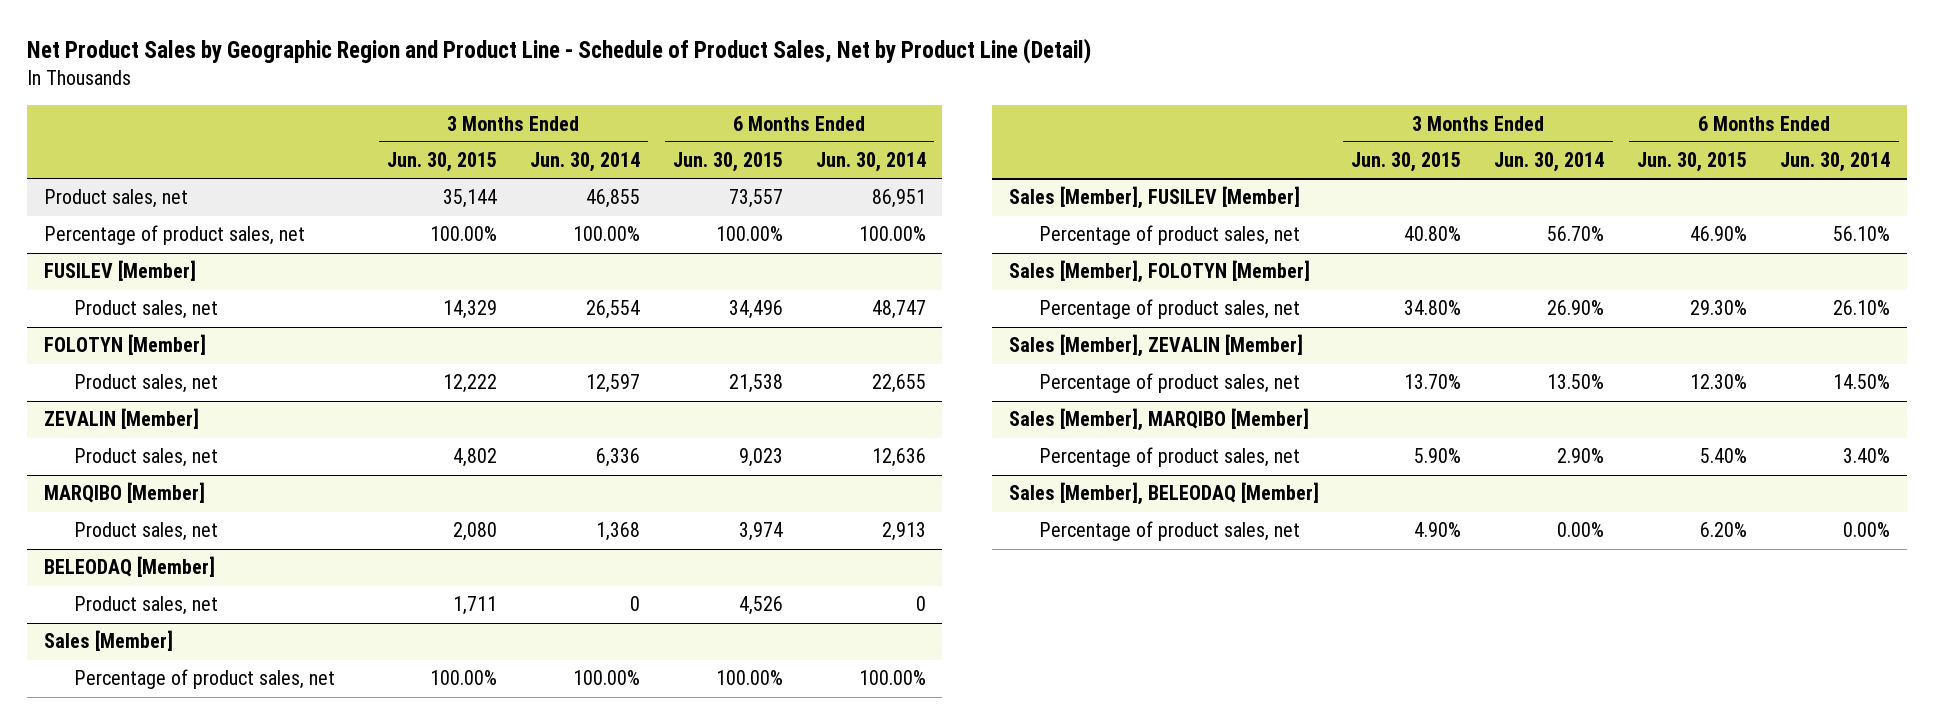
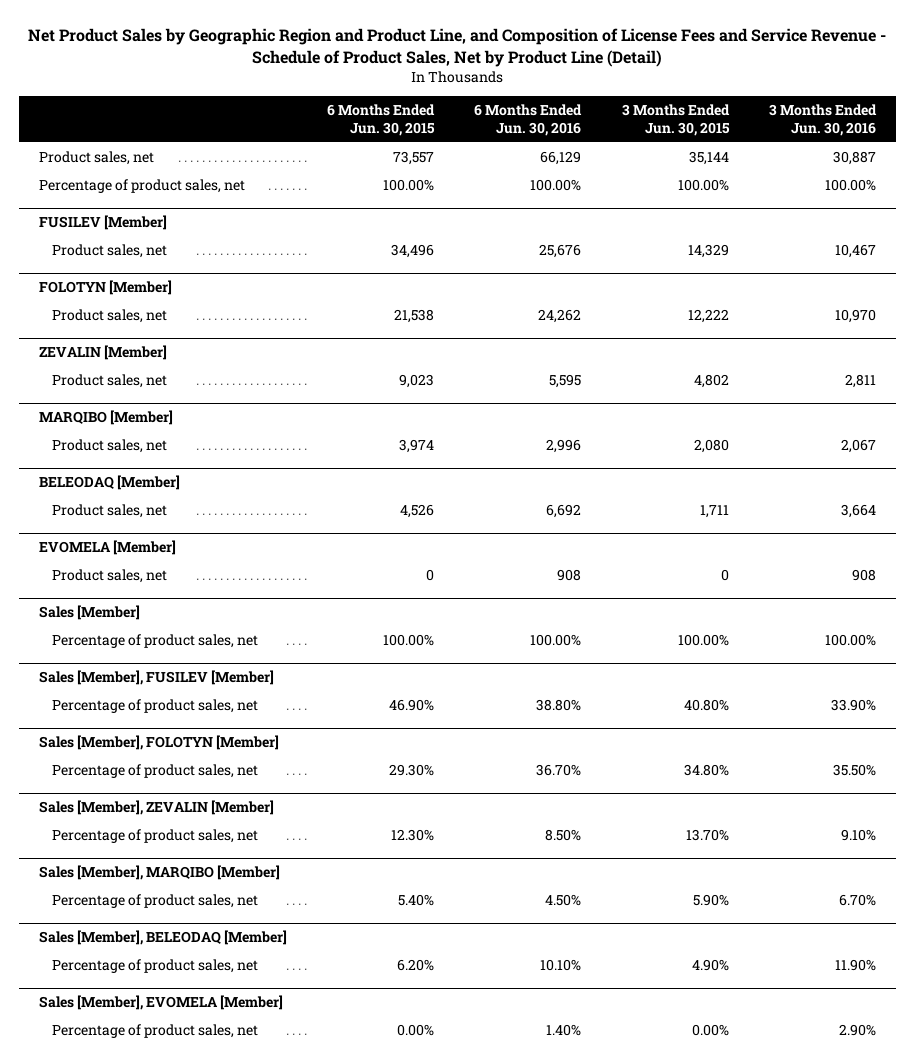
- Net Product Sales by Geographic Region and Product Line - Schedule of Product Sales, Net by Product Line (Detail)
+ Net Product Sales by Geographic Region and Product Line, and Composition of License Fees and Service Revenue - Schedule of Product Sales, Net by Product Line (Detail)
- | 3 Months Ended Jun. 30, 2015 | 3 Months Ended Jun. 30, 2014 | 6 Months Ended Jun. 30, 2015 | 6 Months Ended Jun. 30, 2014
+ | 6 Months Ended Jun. 30, 2015 | 6 Months Ended Jun. 30, 2016 | 3 Months Ended Jun. 30, 2015 | 3 Months Ended Jun. 30, 2016
+ EVOMELA [Member]
+ Product sales, net | 0 | 908 | 0 | 908
+ Sales [Member], EVOMELA [Member]
+ Percentage of product sales, net | 0.00% | 1.40% | 0.00% | 2.90%

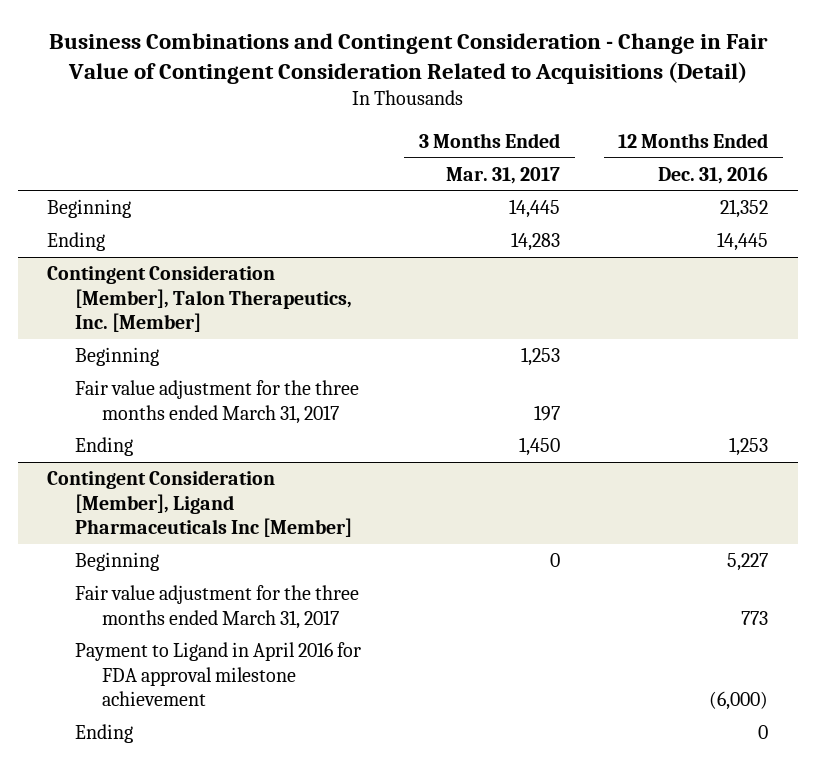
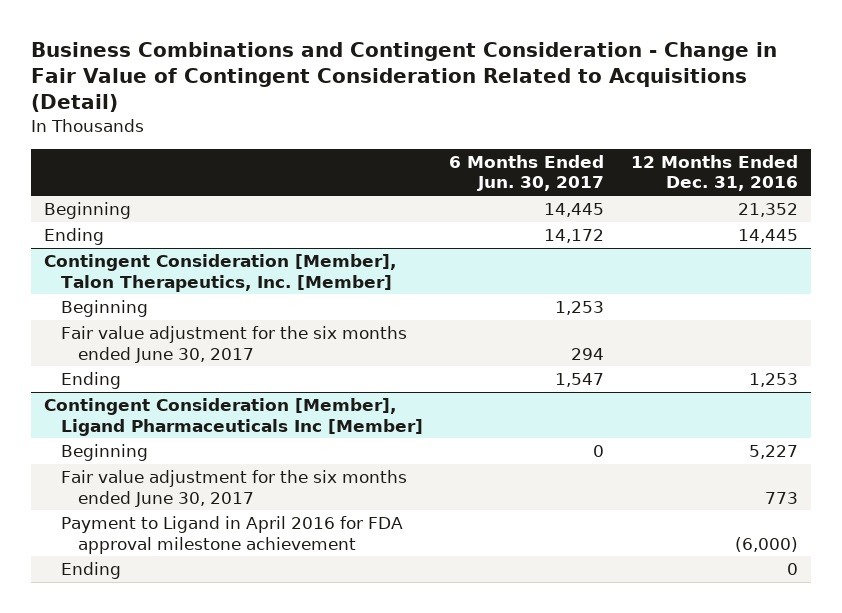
- | 3 Months Ended Mar. 31, 2017 | 12 Months Ended Dec. 31, 2016
+ | 6 Months Ended Jun. 30, 2017 | 12 Months Ended Dec. 31, 2016
@ Contingent Consideration [Member], Talon Therapeutics, Inc. [Member]
- Fair value adjustment for the three months ended March 31, 2017 | 197 |
+ Fair value adjustment for the six months ended June 30, 2017 | 294 |
@ Contingent Consideration [Member], Ligand Pharmaceuticals Inc [Member]
- Fair value adjustment for the three months ended March 31, 2017 | | 773
+ Fair value adjustment for the six months ended June 30, 2017 | | 773

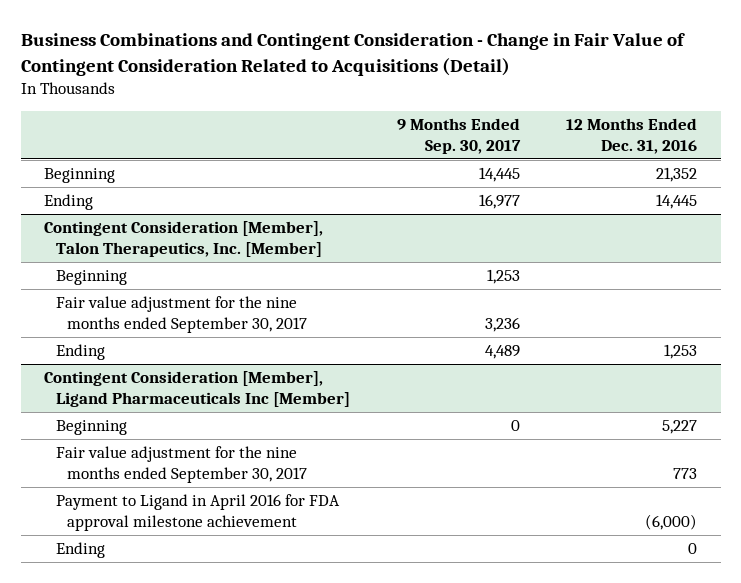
- | 6 Months Ended Jun. 30, 2017 | 12 Months Ended Dec. 31, 2016
+ | 9 Months Ended Sep. 30, 2017 | 12 Months Ended Dec. 31, 2016
@ Contingent Consideration [Member], Talon Therapeutics, Inc. [Member]
- Fair value adjustment for the six months ended June 30, 2017 | 294 |
+ Fair value adjustment for the nine months ended September 30, 2017 | 3,236 |
@ Contingent Consideration [Member], Ligand Pharmaceuticals Inc [Member]
- Fair value adjustment for the six months ended June 30, 2017 | | 773
+ Fair value adjustment for the nine months ended September 30, 2017 | | 773

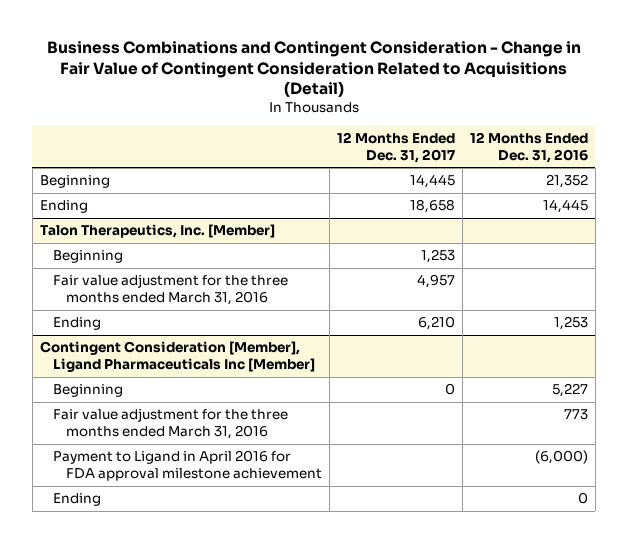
- | 9 Months Ended Sep. 30, 2017 | 12 Months Ended Dec. 31, 2016
+ | 12 Months Ended Dec. 31, 2017 | 12 Months Ended Dec. 31, 2016
- Contingent Consideration [Member], Talon Therapeutics, Inc. [Member]
+ Talon Therapeutics, Inc. [Member]
- Fair value adjustment for the nine months ended September 30, 2017 | 3,236 |
+ Fair value adjustment for the three months ended March 31, 2016 | 4,957 |
@ Contingent Consideration [Member], Ligand Pharmaceuticals Inc [Member]
- Fair value adjustment for the nine months ended September 30, 2017 | | 773
+ Fair value adjustment for the three months ended March 31, 2016 | | 773

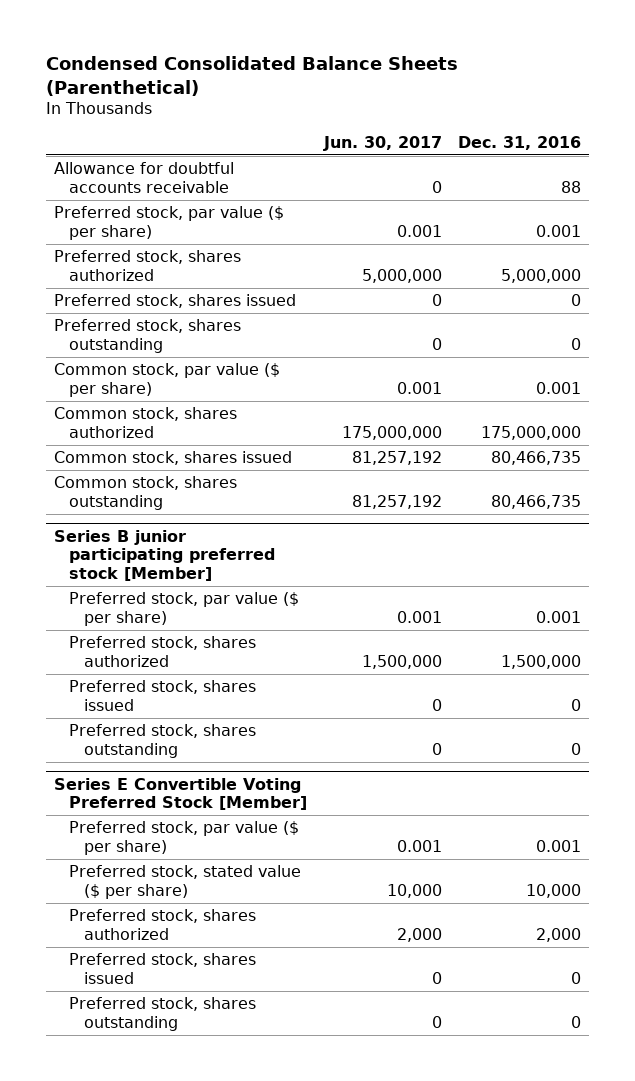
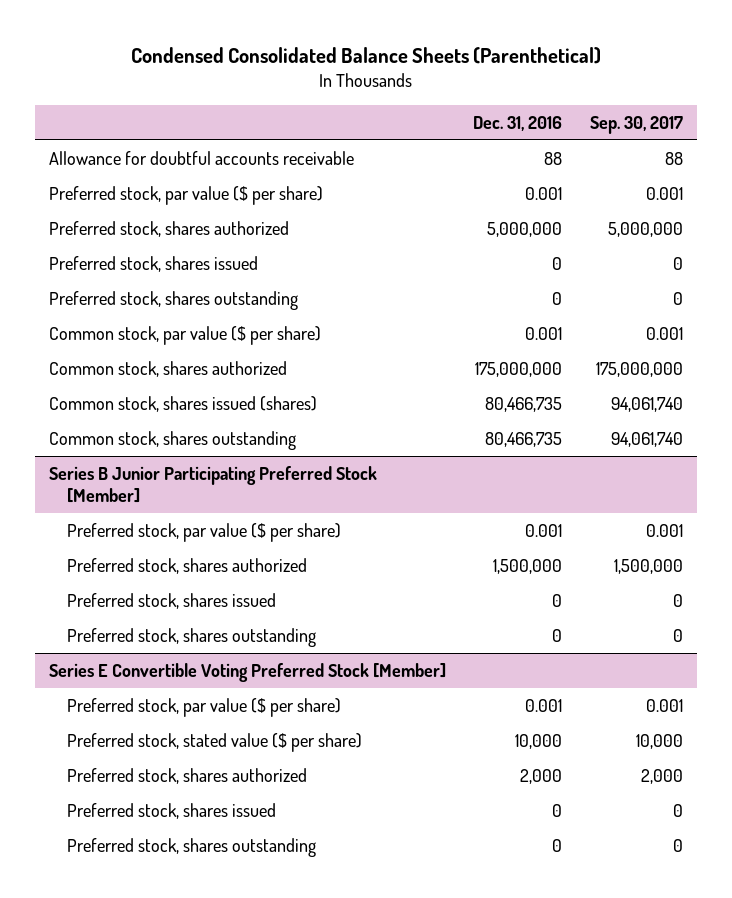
- | Jun. 30, 2017 | Dec. 31, 2016
+ | Dec. 31, 2016 | Sep. 30, 2017
- Common stock, shares issued | 81,257,192 | 80,466,735
+ Common stock, shares issued (shares) | 80,466,735 | 94,061,740
- Series B junior participating preferred stock [Member]
+ Series B Junior Participating Preferred Stock [Member]

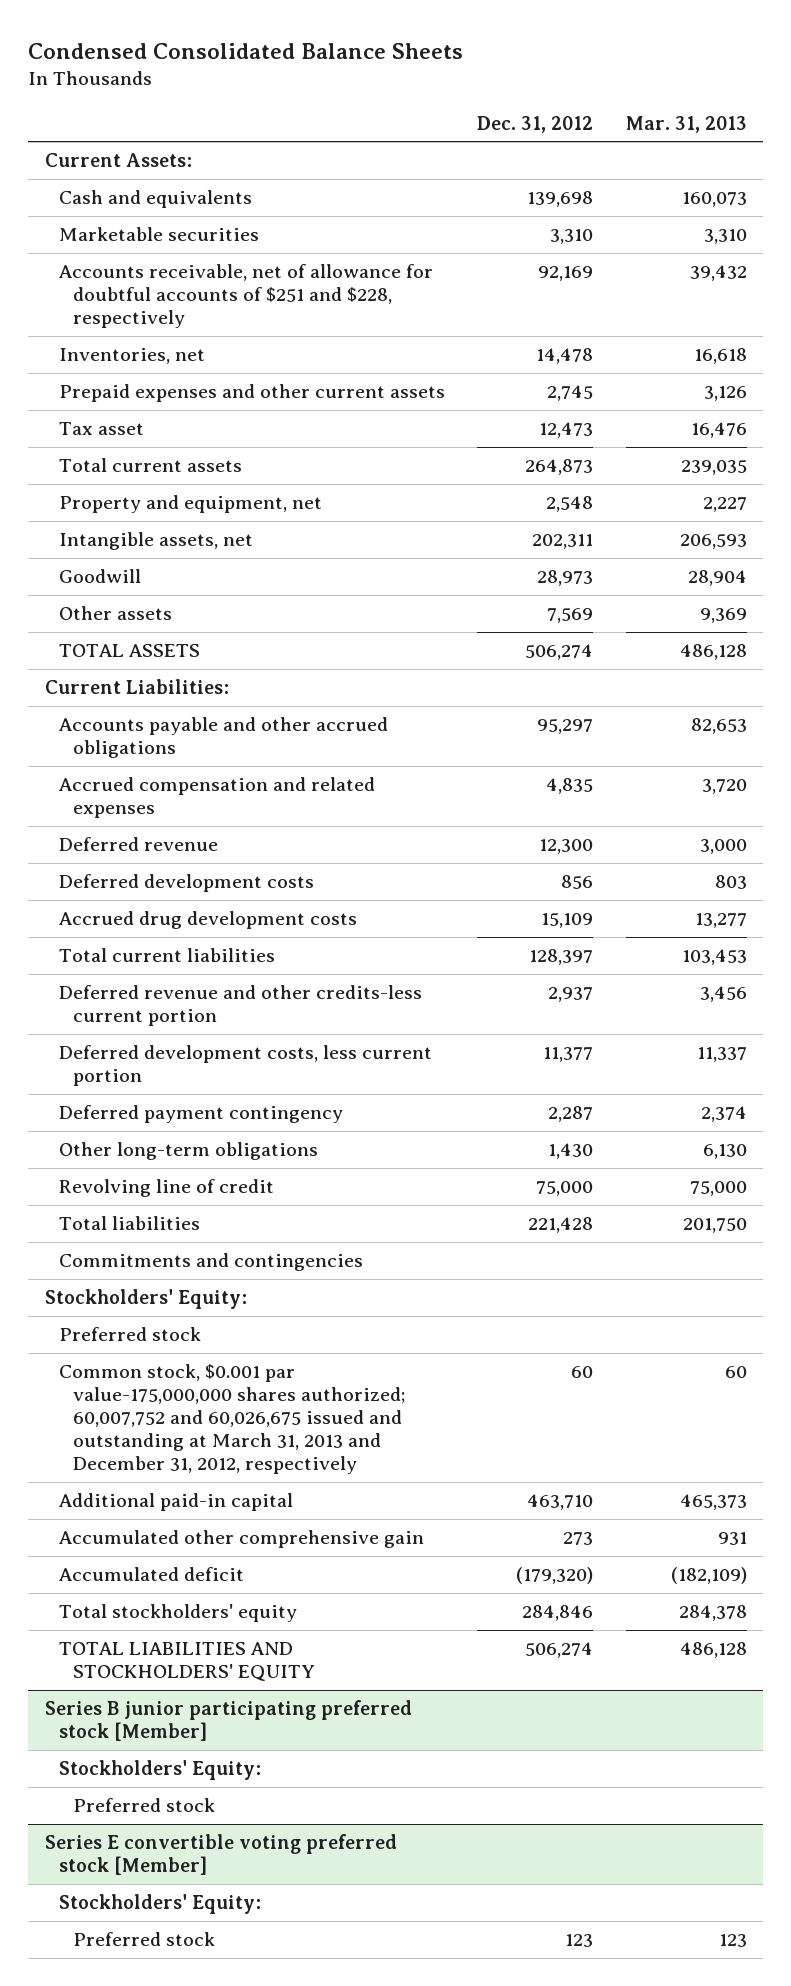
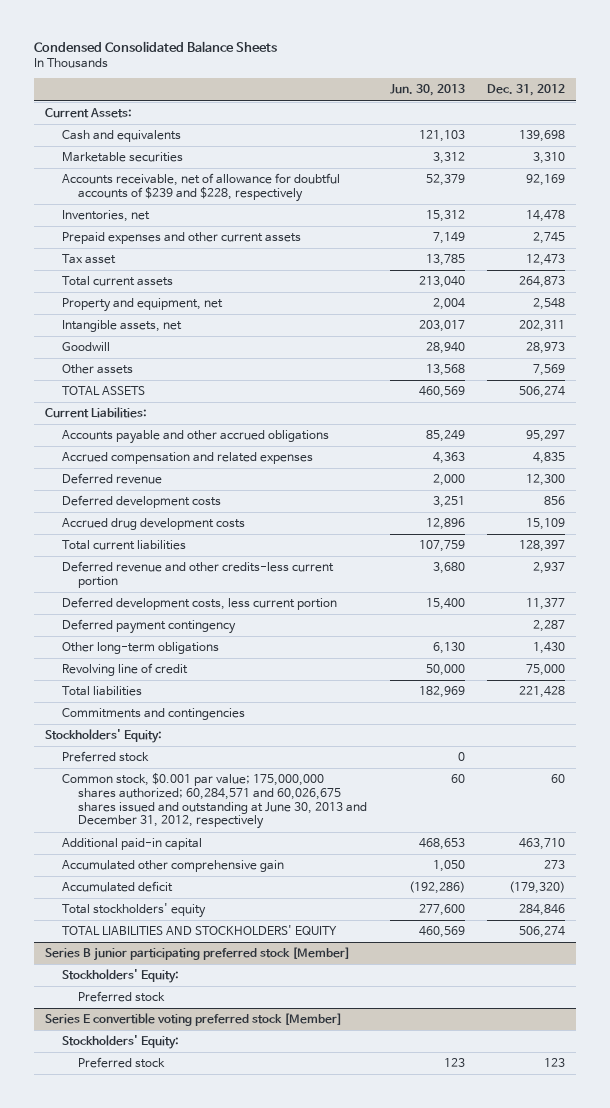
- | Dec. 31, 2012 | Mar. 31, 2013
+ | Jun. 30, 2013 | Dec. 31, 2012
- Accounts receivable, net of allowance for doubtful accounts of $251 and $228, respectively | 92,169 | 39,432
+ Accounts receivable, net of allowance for doubtful accounts of $239 and $228, respectively | 52,379 | 92,169
- Common stock, $0.001 par value-175,000,000 shares authorized; 60,007,752 and 60,026,675 issued and outstanding at March 31, 2013 and December 31, 2012, respectively | 60 | 60
+ Common stock, $0.001 par value; 175,000,000 shares authorized; 60,284,571 and 60,026,675 shares issued and outstanding at June 30, 2013 and December 31, 2012, respectively | 60 | 60

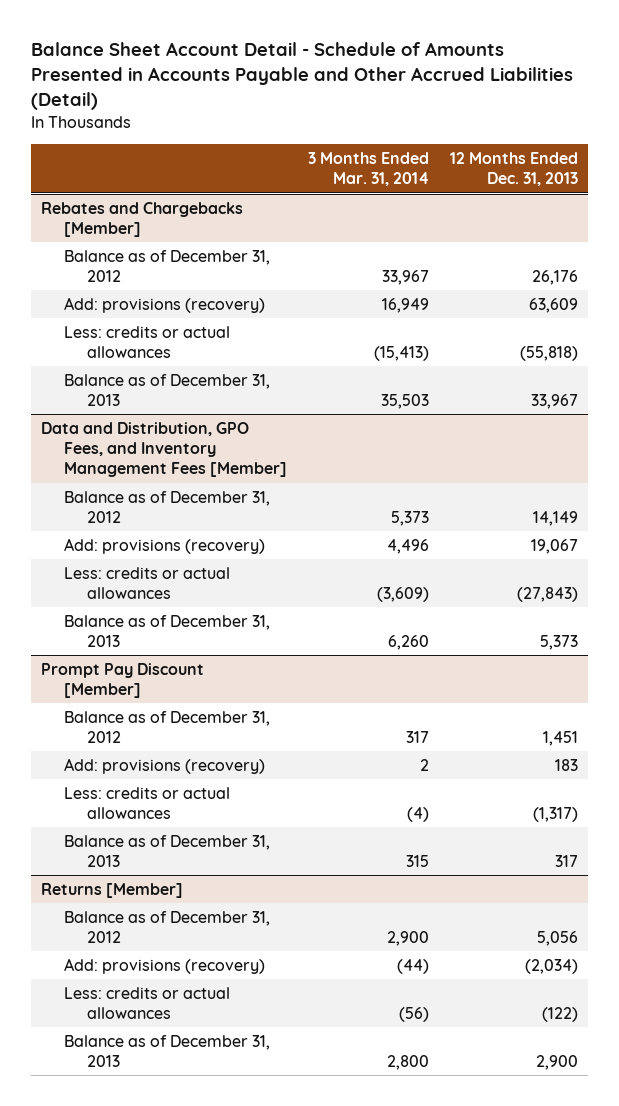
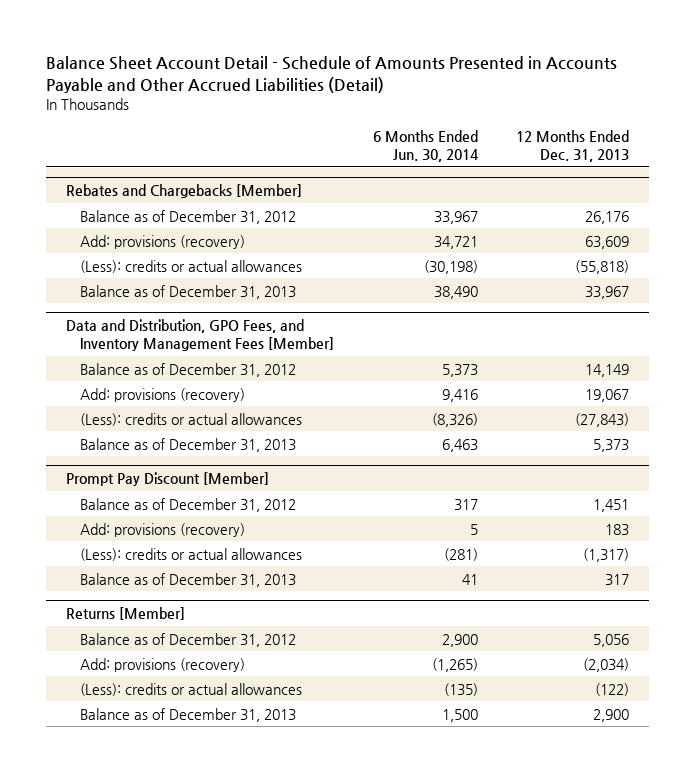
- | 3 Months Ended Mar. 31, 2014 | 12 Months Ended Dec. 31, 2013
+ | 6 Months Ended Jun. 30, 2014 | 12 Months Ended Dec. 31, 2013
@ Rebates and Chargebacks [Member]
- Less: credits or actual allowances | (15,413) | (55,818)
+ (Less): credits or actual allowances | (30,198) | (55,818)
@ Data and Distribution, GPO Fees, and Inventory Management Fees [Member]
- Less: credits or actual allowances | (3,609) | (27,843)
+ (Less): credits or actual allowances | (8,326) | (27,843)
@ Prompt Pay Discount [Member]
- Less: credits or actual allowances | (4) | (1,317)
+ (Less): credits or actual allowances | (281) | (1,317)
@ Returns [Member]
- Less: credits or actual allowances | (56) | (122)
+ (Less): credits or actual allowances | (135) | (122)

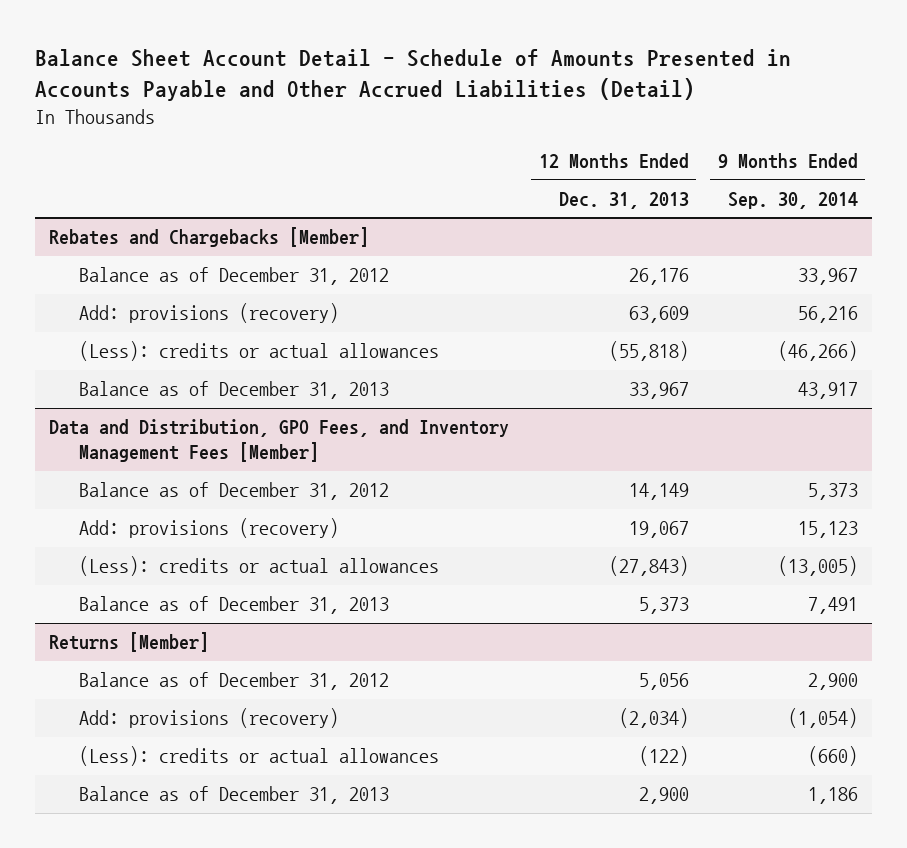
- | 6 Months Ended Jun. 30, 2014 | 12 Months Ended Dec. 31, 2013
+ | 12 Months Ended Dec. 31, 2013 | 9 Months Ended Sep. 30, 2014
- Prompt Pay Discount [Member]
- Balance as of December 31, 2012 | 317 | 1,451
- Add: provisions (recovery) | 5 | 183
- (Less): credits or actual allowances | (281) | (1,317)
- Balance as of December 31, 2013 | 41 | 317

